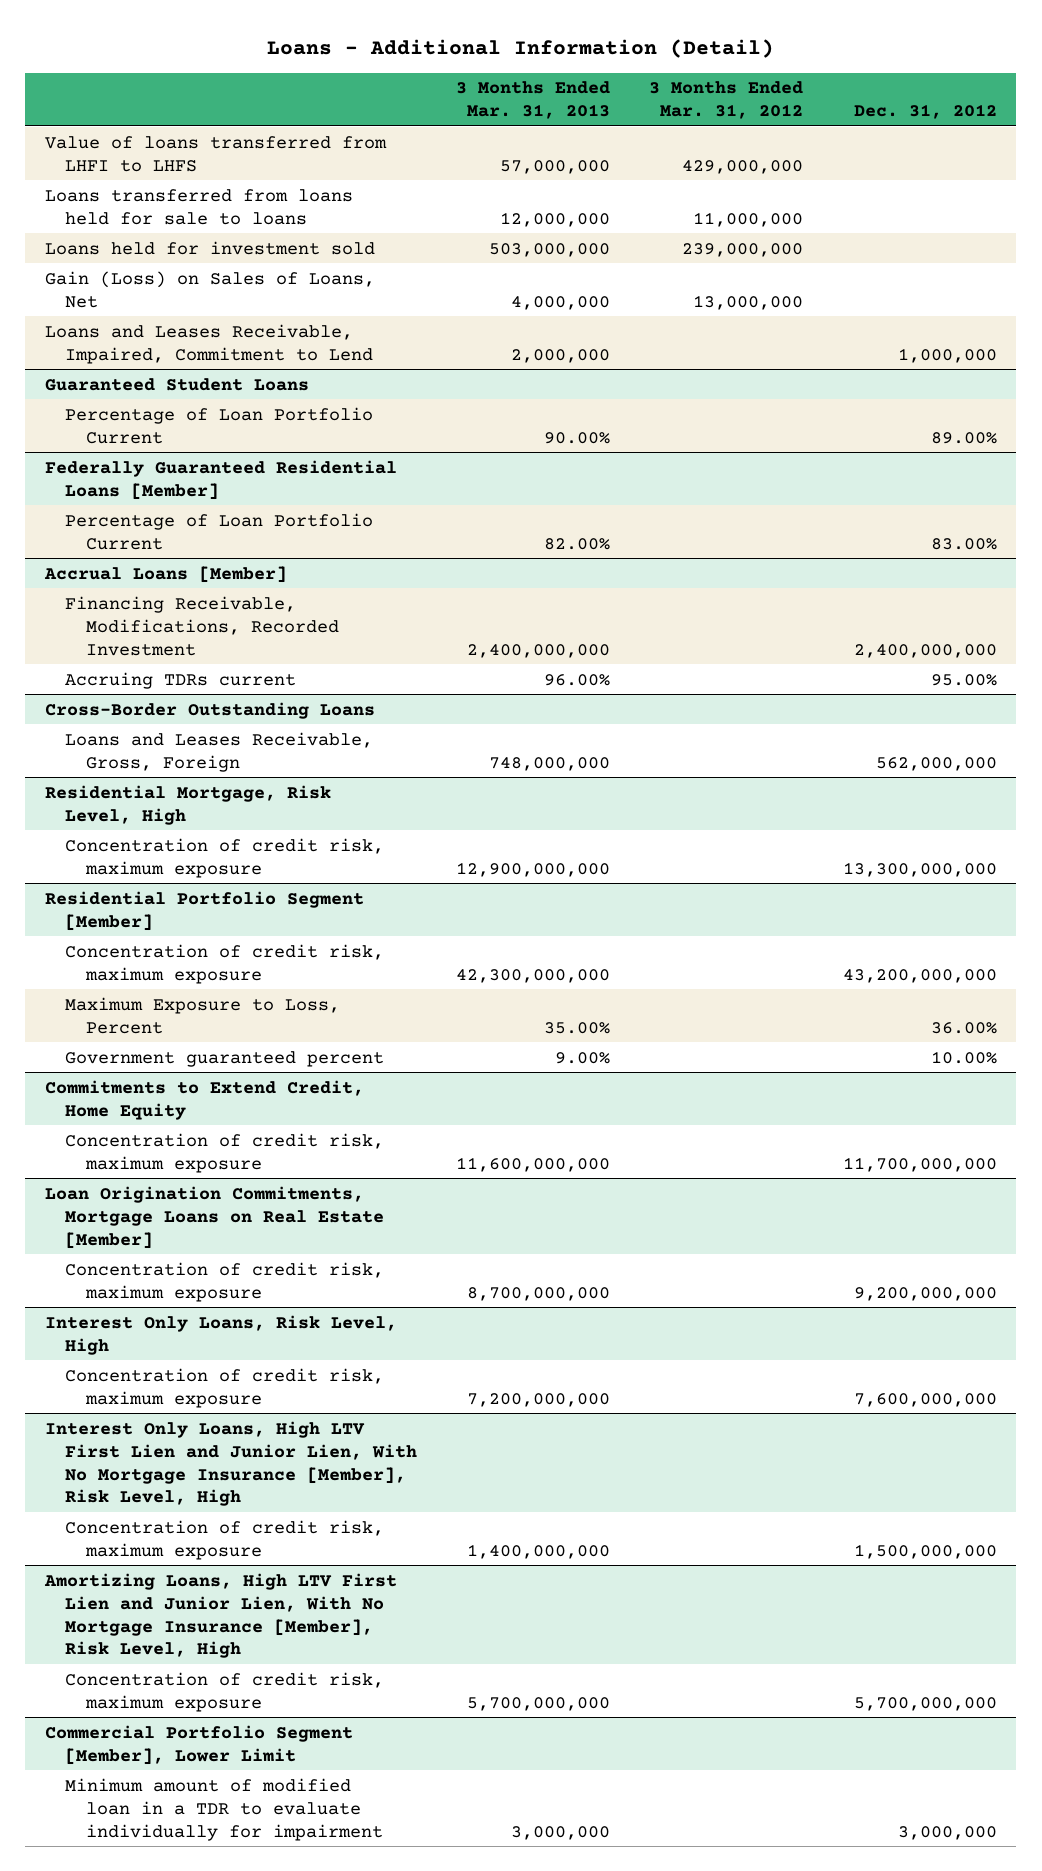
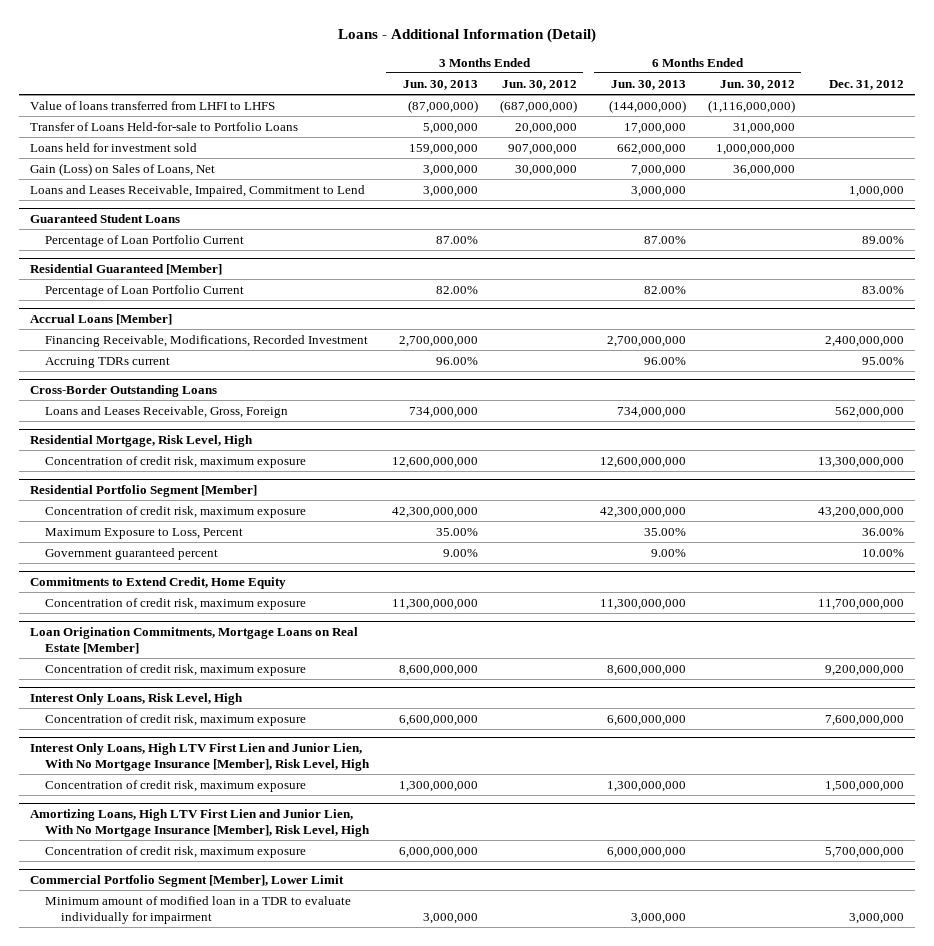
- | 3 Months Ended Mar. 31, 2013 | 3 Months Ended Mar. 31, 2012 | Dec. 31, 2012
+ | 3 Months Ended Jun. 30, 2013 | 3 Months Ended Jun. 30, 2012 | 6 Months Ended Jun. 30, 2013 | 6 Months Ended Jun. 30, 2012 | Dec. 31, 2012
- Loans transferred from loans held for sale to loans | 12,000,000 | 11,000,000 |
+ Transfer of Loans Held-for-sale to Portfolio Loans | 5,000,000 | 20,000,000 | 17,000,000 | 31,000,000 |
- Federally Guaranteed Residential Loans [Member]
+ Residential Guaranteed [Member]

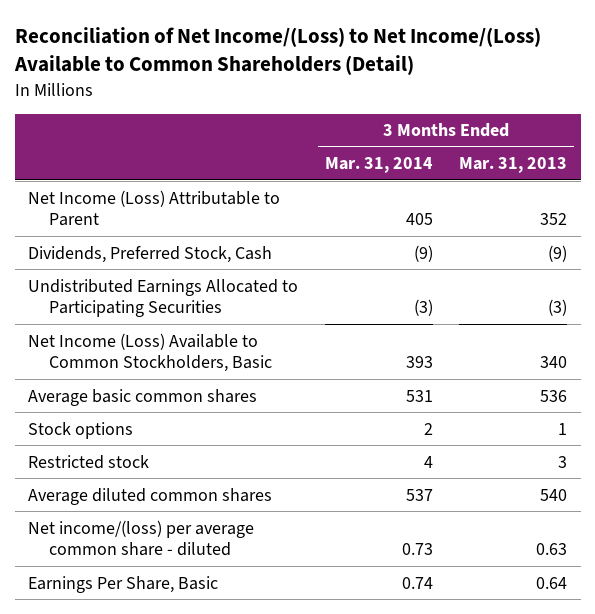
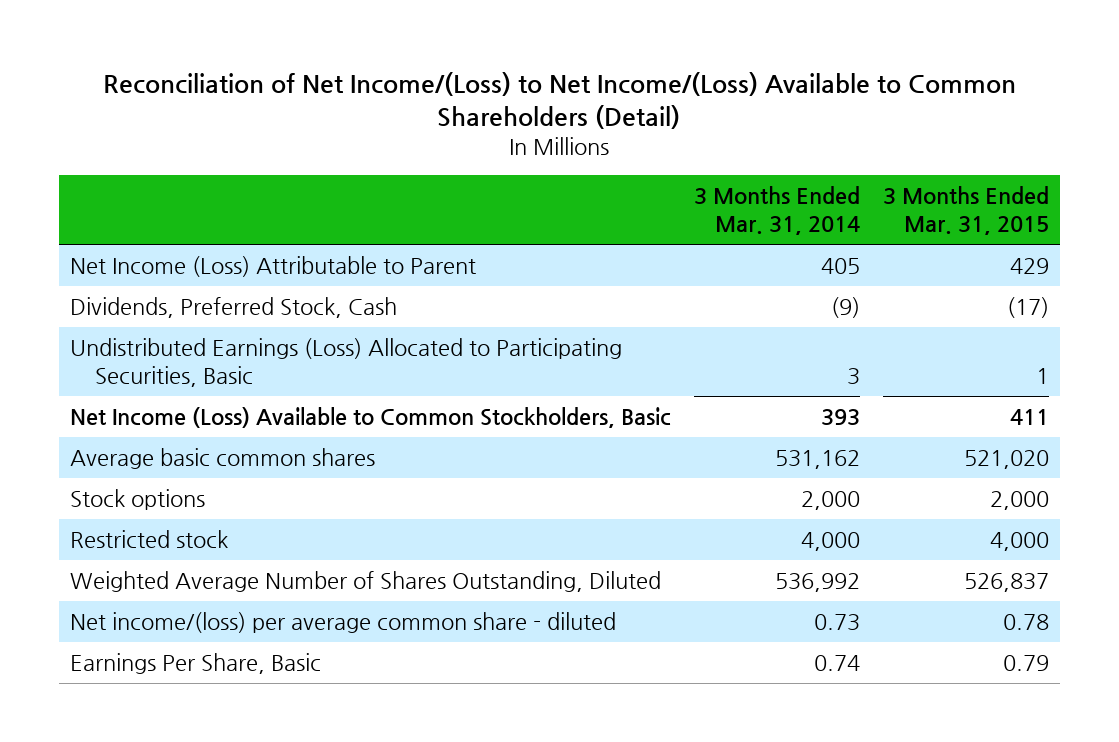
- | 3 Months Ended Mar. 31, 2014 | 3 Months Ended Mar. 31, 2013
+ | 3 Months Ended Mar. 31, 2014 | 3 Months Ended Mar. 31, 2015
- Undistributed Earnings Allocated to Participating Securities | (3) | (3)
+ Undistributed Earnings (Loss) Allocated to Participating Securities, Basic | 3 | 1
- Average basic common shares | 531 | 536
- Stock options | 2 | 1
- Restricted stock | 4 | 3
- Average diluted common shares | 537 | 540
+ Average basic common shares | 531,162 | 521,020
+ Stock options | 2,000 | 2,000
+ Restricted stock | 4,000 | 4,000
+ Weighted Average Number of Shares Outstanding, Diluted | 536,992 | 526,837

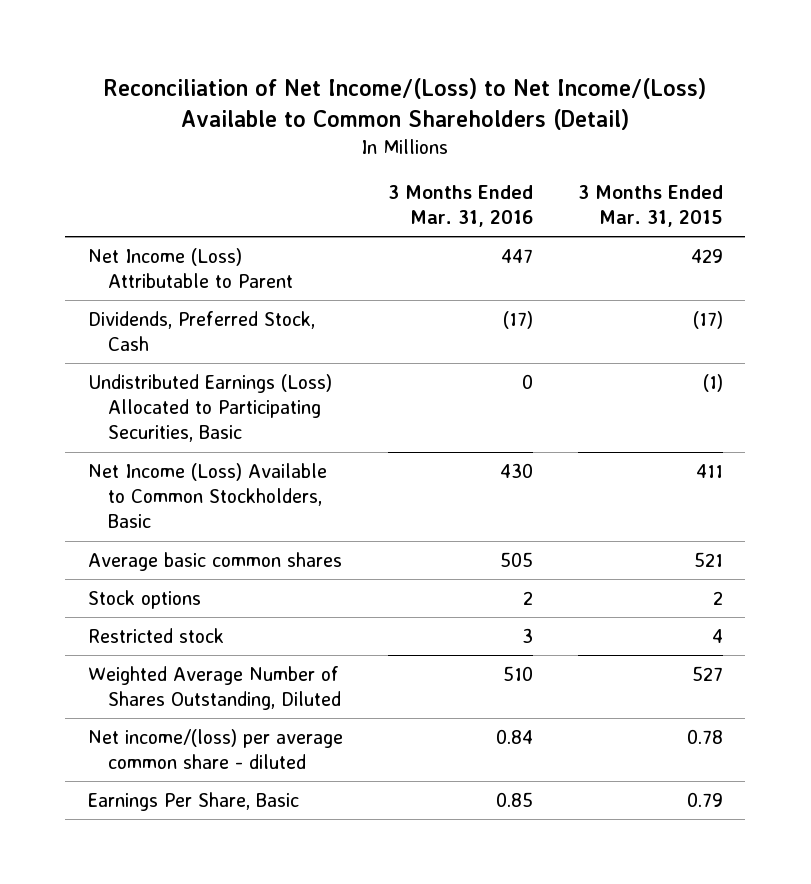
- | 3 Months Ended Mar. 31, 2014 | 3 Months Ended Mar. 31, 2015
+ | 3 Months Ended Mar. 31, 2016 | 3 Months Ended Mar. 31, 2015
- Undistributed Earnings (Loss) Allocated to Participating Securities, Basic | 3 | 1
+ Undistributed Earnings (Loss) Allocated to Participating Securities, Basic | 0 | (1)
- Average basic common shares | 531,162 | 521,020
- Stock options | 2,000 | 2,000
- Restricted stock | 4,000 | 4,000
- Weighted Average Number of Shares Outstanding, Diluted | 536,992 | 526,837
+ Average basic common shares | 505 | 521
+ Stock options | 2 | 2
+ Restricted stock | 3 | 4
+ Weighted Average Number of Shares Outstanding, Diluted | 510 | 527

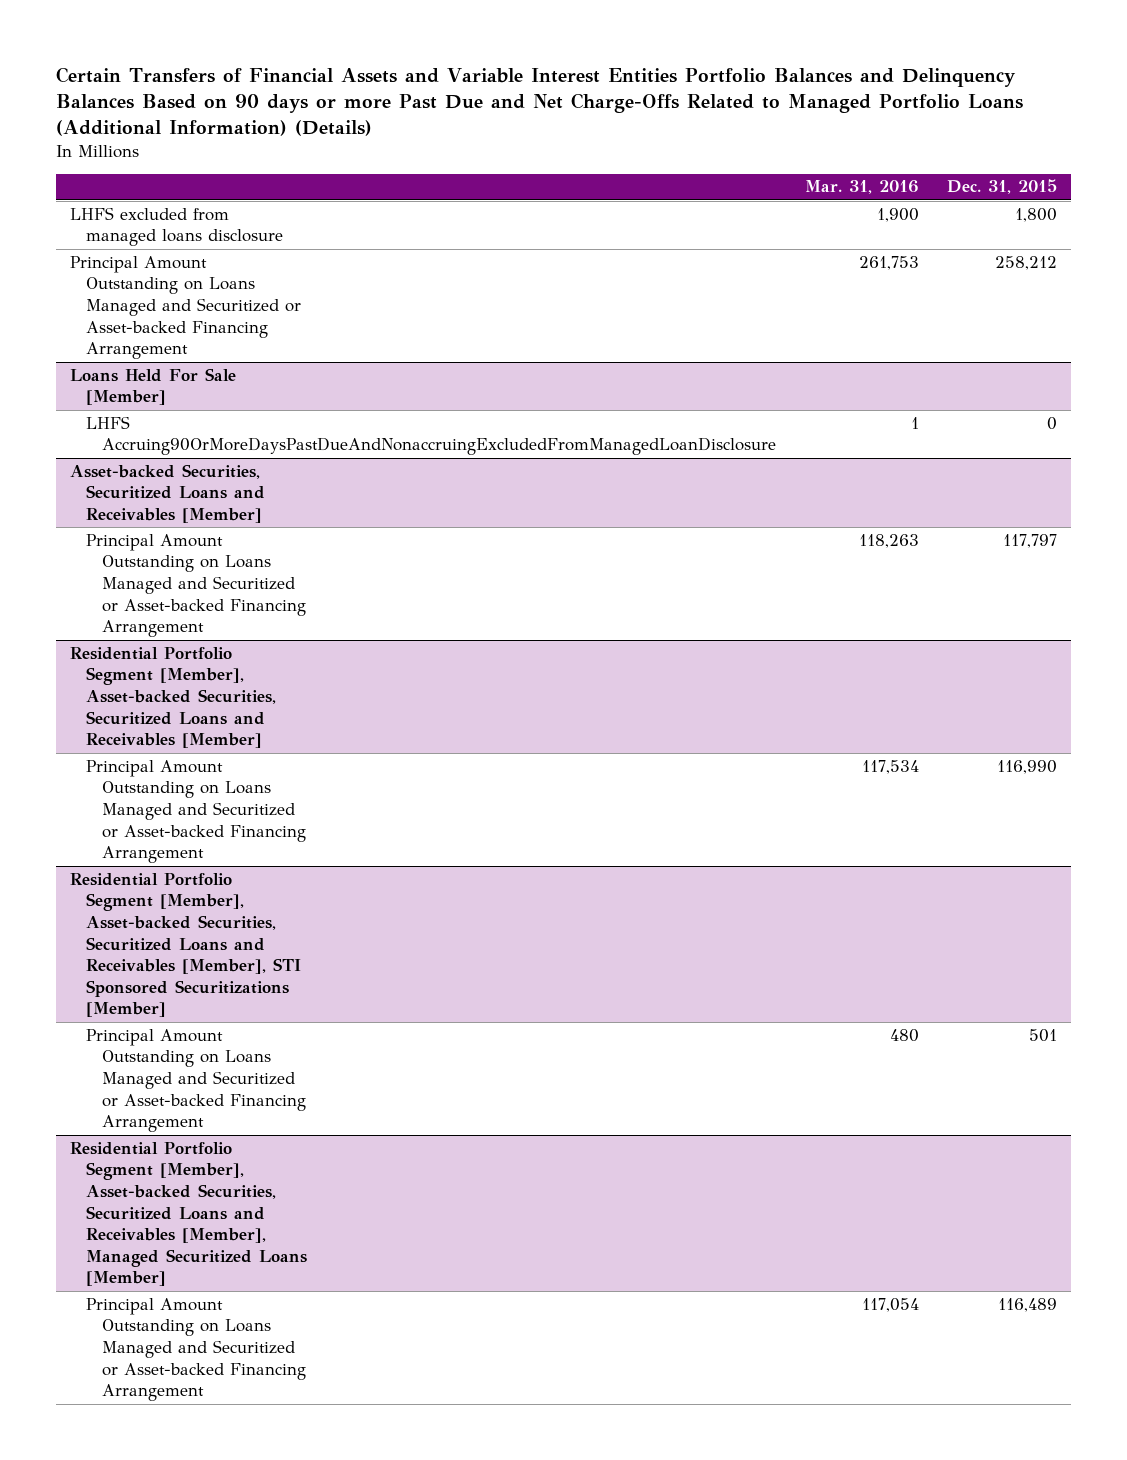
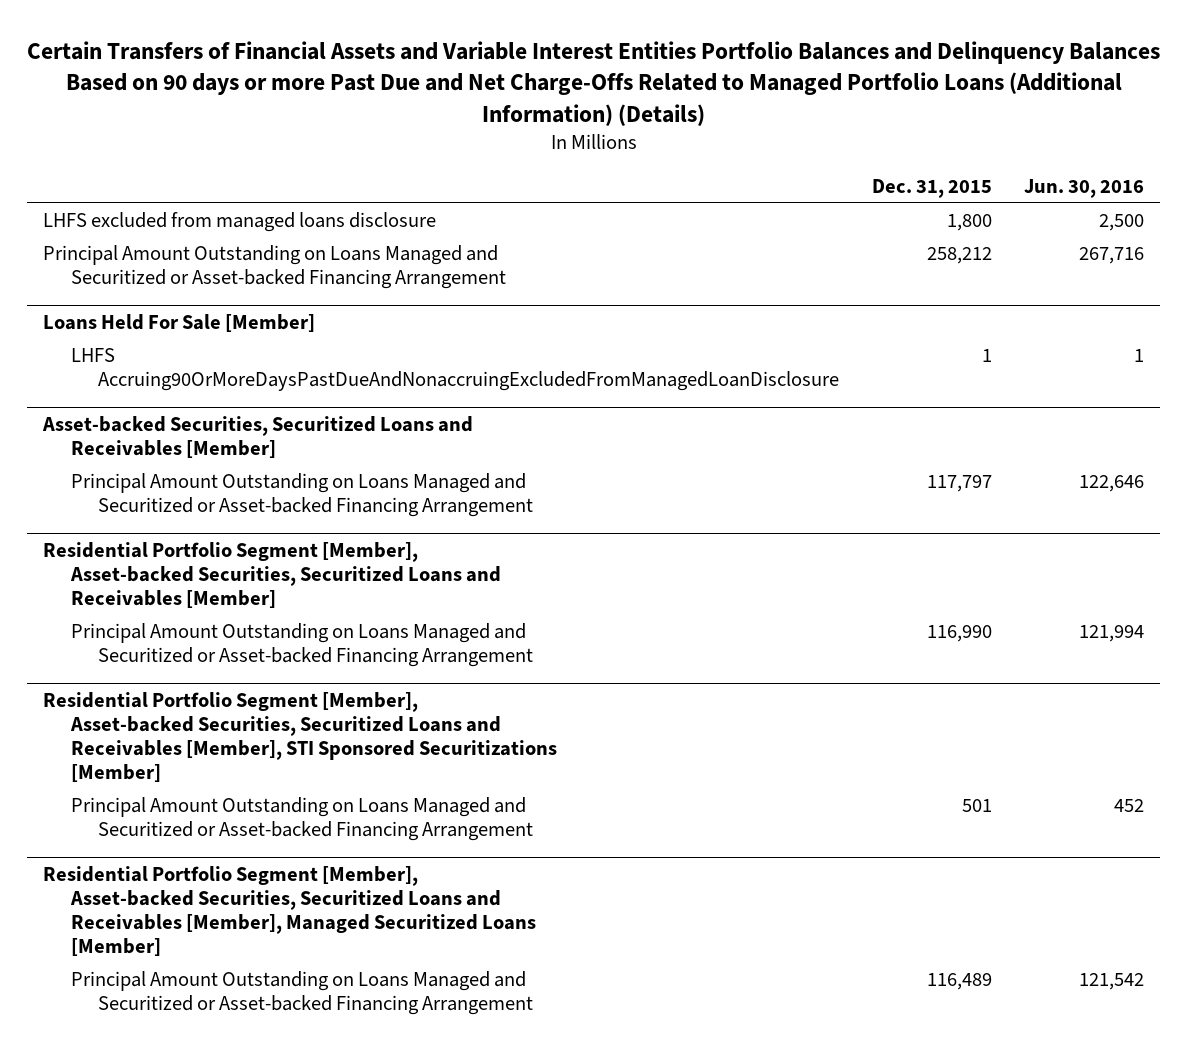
- | Mar. 31, 2016 | Dec. 31, 2015
+ | Dec. 31, 2015 | Jun. 30, 2016
@ Loans Held For Sale [Member]
- LHFS Accruing90OrMoreDaysPastDueAndNonaccruingExcludedFromManagedLoanDisclosure | 1 | 0
+ LHFS Accruing90OrMoreDaysPastDueAndNonaccruingExcludedFromManagedLoanDisclosure | 1 | 1

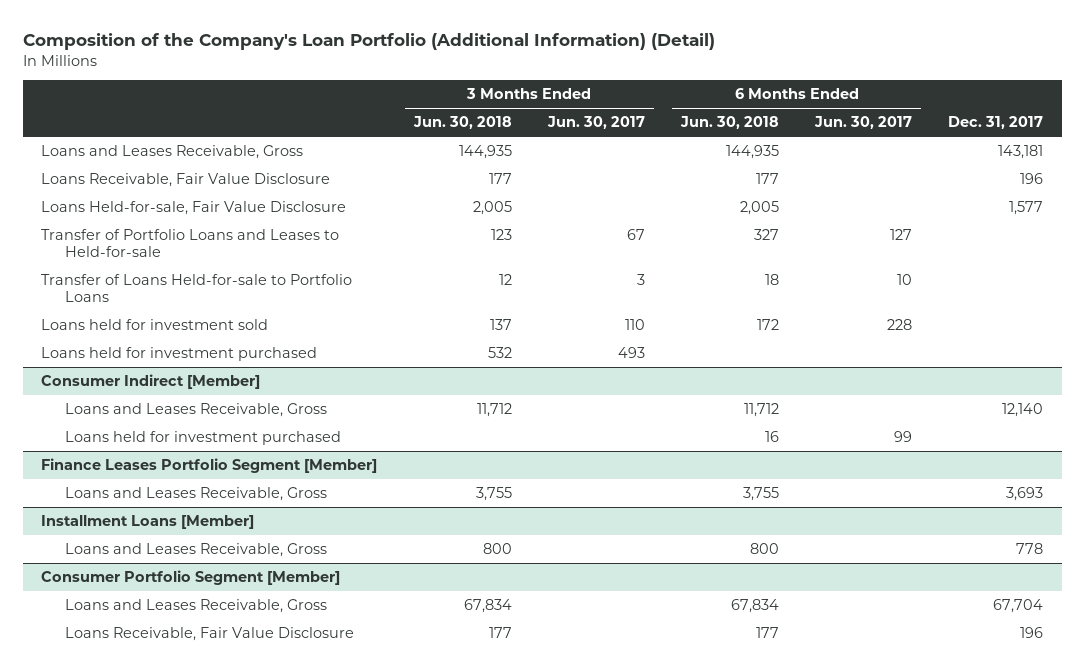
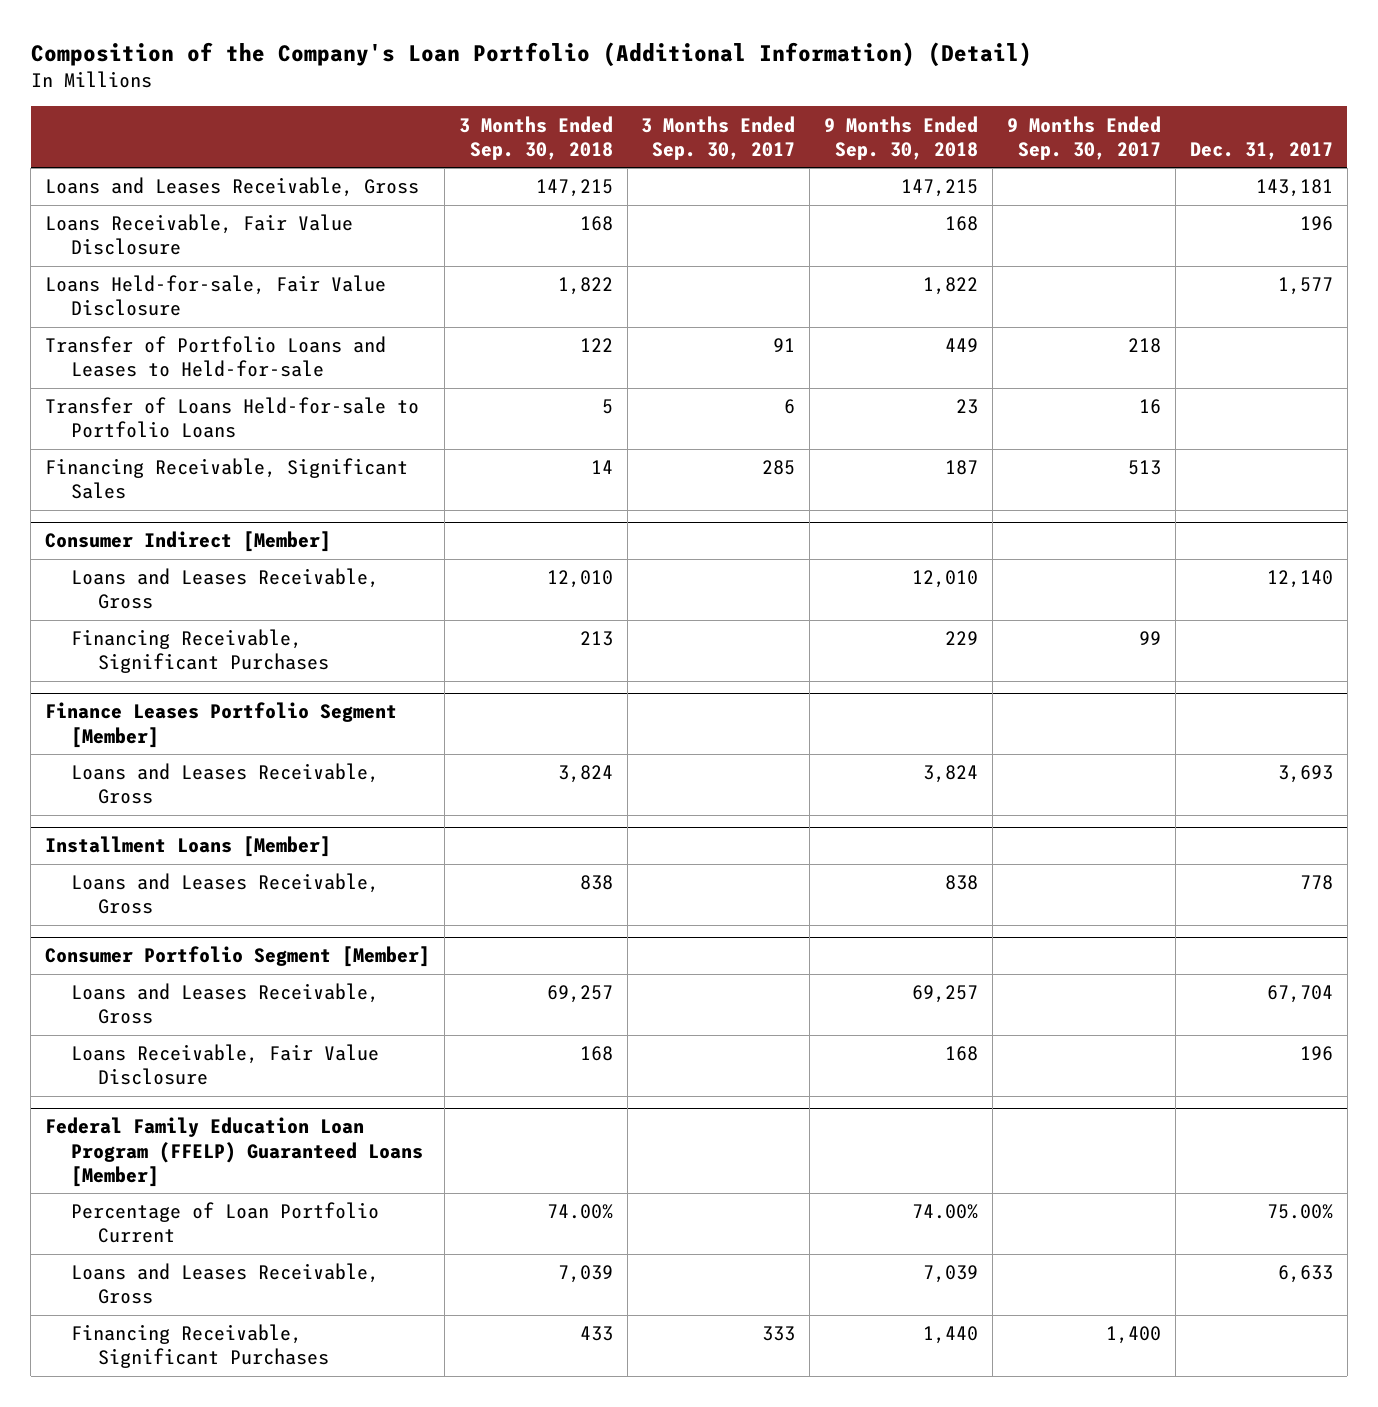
- | 3 Months Ended Jun. 30, 2018 | 3 Months Ended Jun. 30, 2017 | 6 Months Ended Jun. 30, 2018 | 6 Months Ended Jun. 30, 2017 | Dec. 31, 2017
+ | 3 Months Ended Sep. 30, 2018 | 3 Months Ended Sep. 30, 2017 | 9 Months Ended Sep. 30, 2018 | 9 Months Ended Sep. 30, 2017 | Dec. 31, 2017
- Loans held for investment sold | 137 | 110 | 172 | 228 |
- Loans held for investment purchased | 532 | 493 | | |
+ Financing Receivable, Significant Sales | 14 | 285 | 187 | 513 |
@ Consumer Indirect [Member]
- Loans held for investment purchased | | | 16 | 99 |
+ Financing Receivable, Significant Purchases | 213 | | 229 | 99 |
+ Federal Family Education Loan Program (FFELP) Guaranteed Loans [Member]
+ Percentage of Loan Portfolio Current | 74.00% | | 74.00% | | 75.00%
+ Loans and Leases Receivable, Gross | 7,039 | | 7,039 | | 6,633
+ Financing Receivable, Significant Purchases | 433 | 333 | 1,440 | 1,400 |

